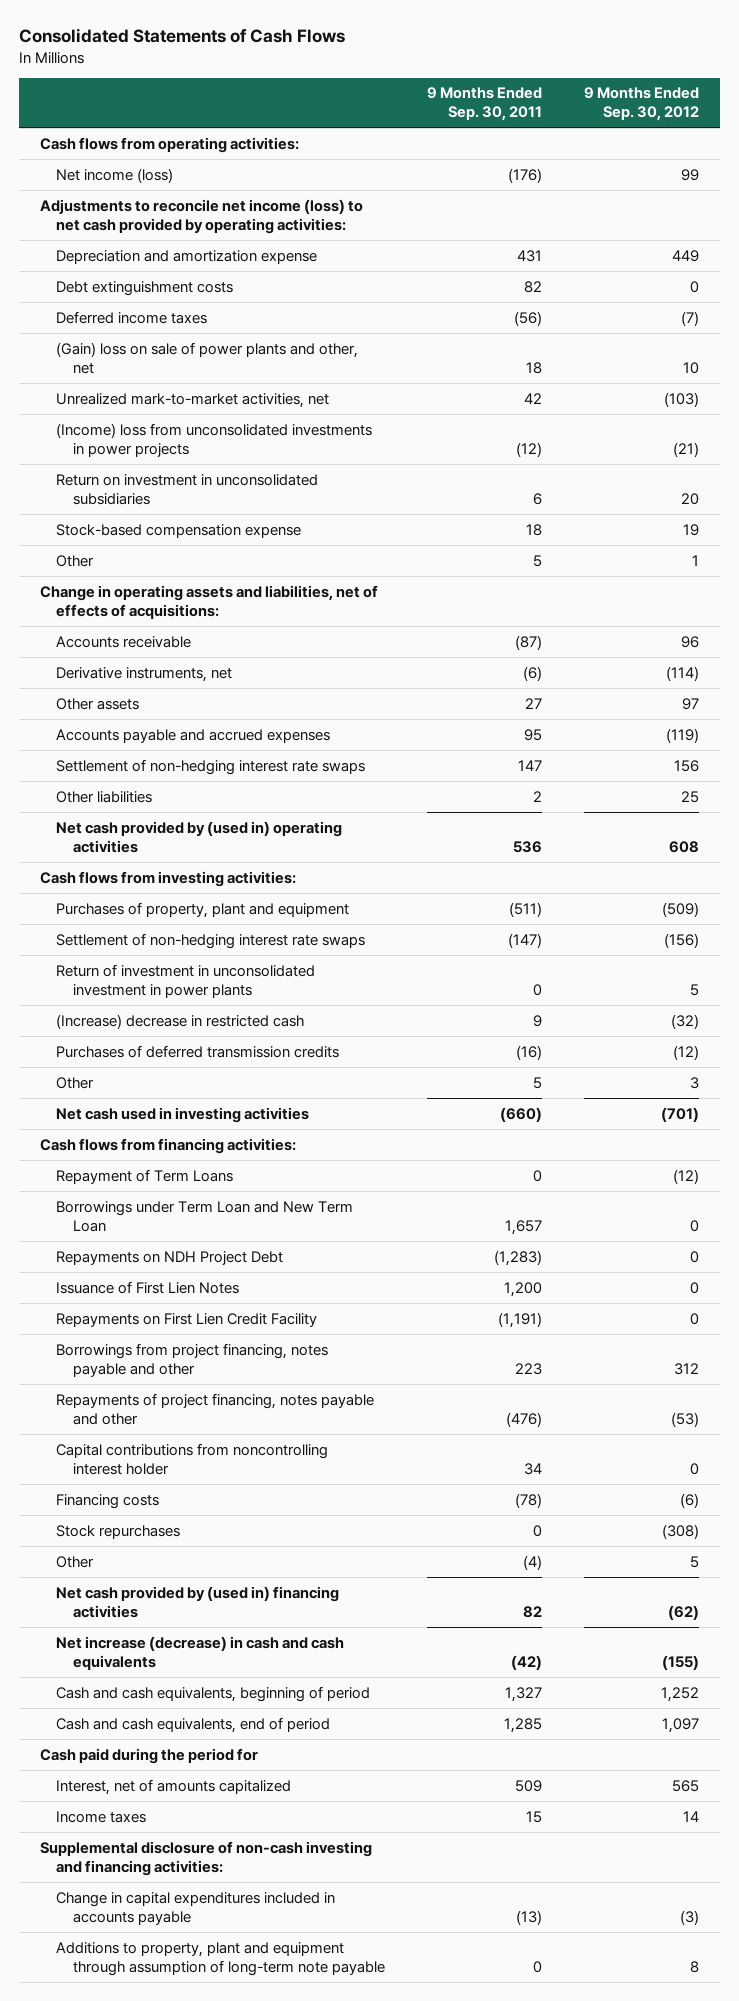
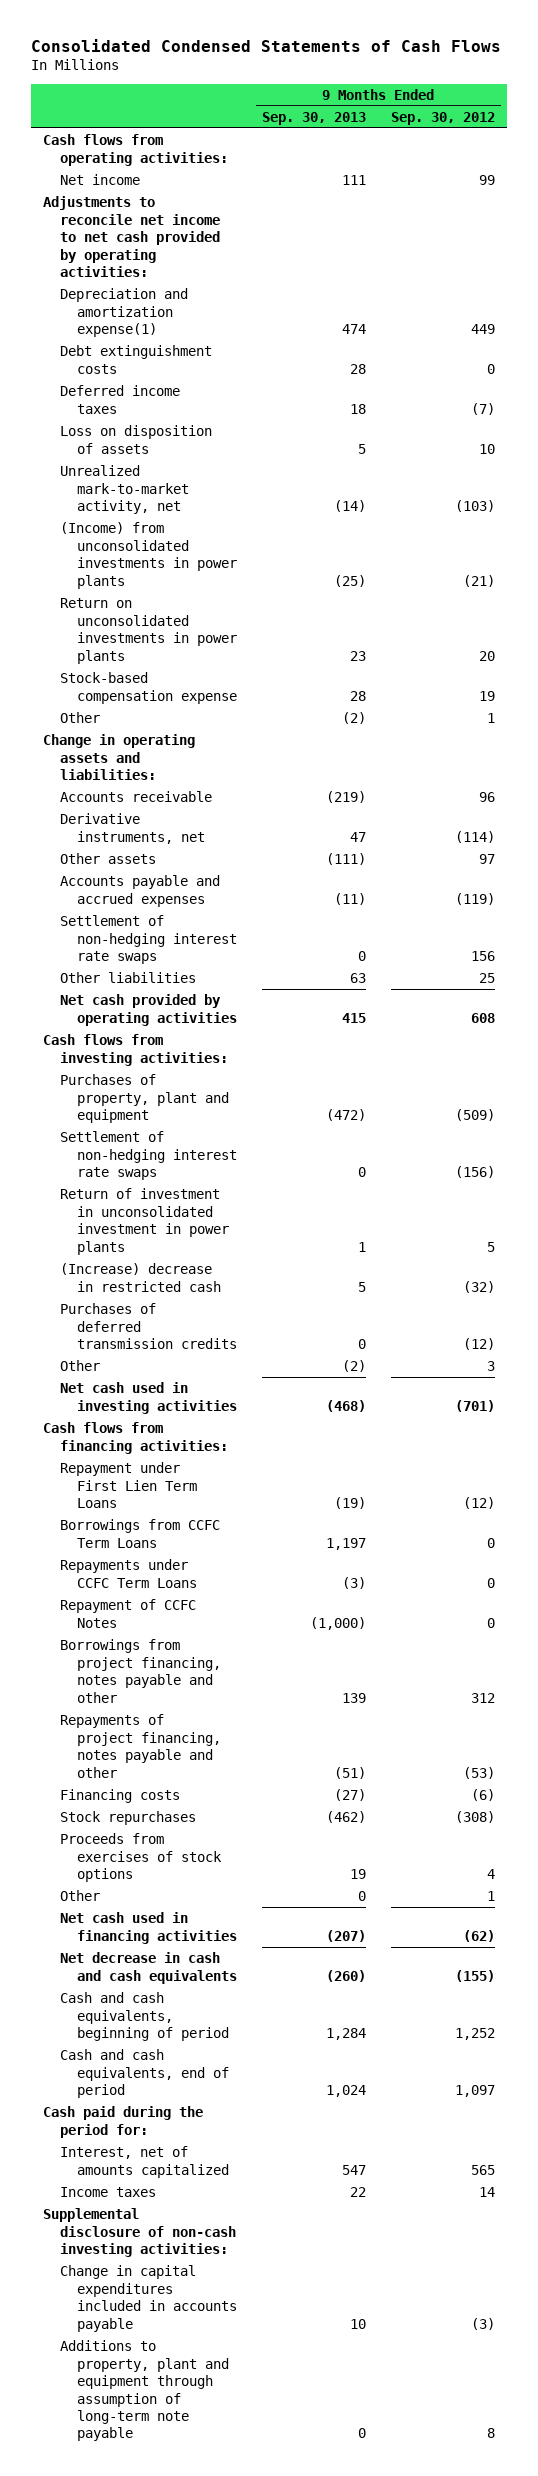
- Consolidated Statements of Cash Flows
+ Consolidated Condensed Statements of Cash Flows
- | 9 Months Ended Sep. 30, 2011 | 9 Months Ended Sep. 30, 2012
+ | 9 Months Ended Sep. 30, 2013 | 9 Months Ended Sep. 30, 2012
- Net income (loss) | (176) | 99
- Adjustments to reconcile net income (loss) to net cash provided by operating activities:
- Depreciation and amortization expense | 431 | 449
+ Net income | 111 | 99
+ Adjustments to reconcile net income to net cash provided by operating activities:
+ Depreciation and amortization expense(1) | 474 | 449
- (Gain) loss on sale of power plants and other, net | 18 | 10
- Unrealized mark-to-market activities, net | 42 | (103)
- (Income) loss from unconsolidated investments in power projects | (12) | (21)
- Return on investment in unconsolidated subsidiaries | 6 | 20
+ Loss on disposition of assets | 5 | 10
+ Unrealized mark-to-market activity, net | (14) | (103)
+ (Income) from unconsolidated investments in power plants | (25) | (21)
+ Return on unconsolidated investments in power plants | 23 | 20
- Change in operating assets and liabilities, net of effects of acquisitions:
+ Change in operating assets and liabilities:
- Net cash provided by (used in) operating activities | 536 | 608
+ Net cash provided by operating activities | 415 | 608
- Repayment of Term Loans | 0 | (12)
- Borrowings under Term Loan and New Term Loan | 1,657 | 0
- Repayments on NDH Project Debt | (1,283) | 0
- Issuance of First Lien Notes | 1,200 | 0
- Repayments on First Lien Credit Facility | (1,191) | 0
+ Repayment under First Lien Term Loans | (19) | (12)
+ Borrowings from CCFC Term Loans | 1,197 | 0
+ Repayments under CCFC Term Loans | (3) | 0
+ Repayment of CCFC Notes | (1,000) | 0
- Capital contributions from noncontrolling interest holder | 34 | 0
- Other | (4) | 5
- Net cash provided by (used in) financing activities | 82 | (62)
- Net increase (decrease) in cash and cash equivalents | (42) | (155)
+ Proceeds from exercises of stock options | 19 | 4
+ Other | 0 | 1
+ Net cash used in financing activities | (207) | (62)
+ Net decrease in cash and cash equivalents | (260) | (155)
- Cash paid during the period for
+ Cash paid during the period for:
- Supplemental disclosure of non-cash investing and financing activities:
+ Supplemental disclosure of non-cash investing activities:

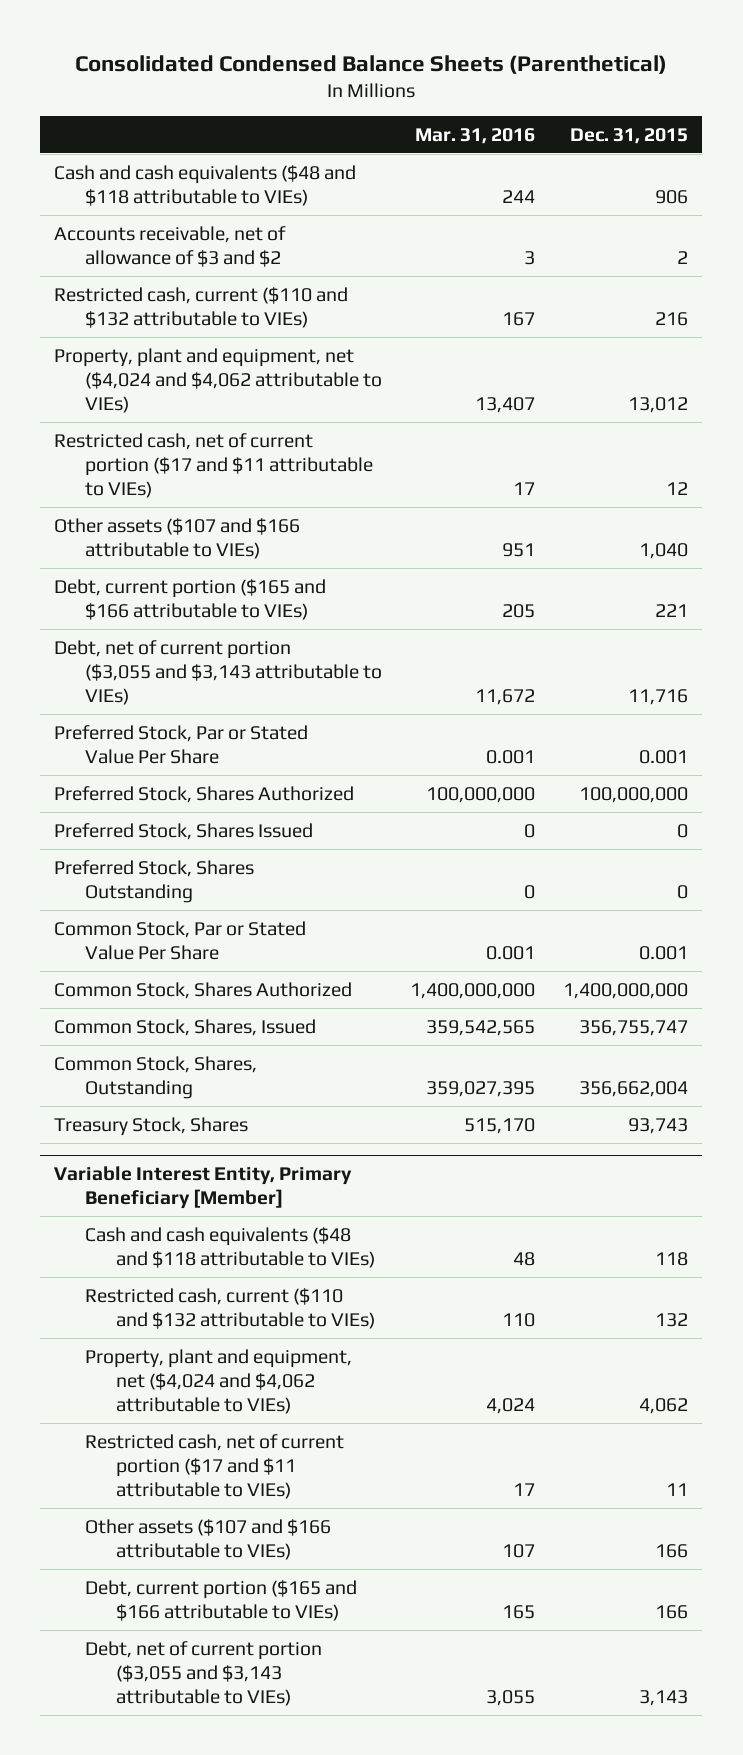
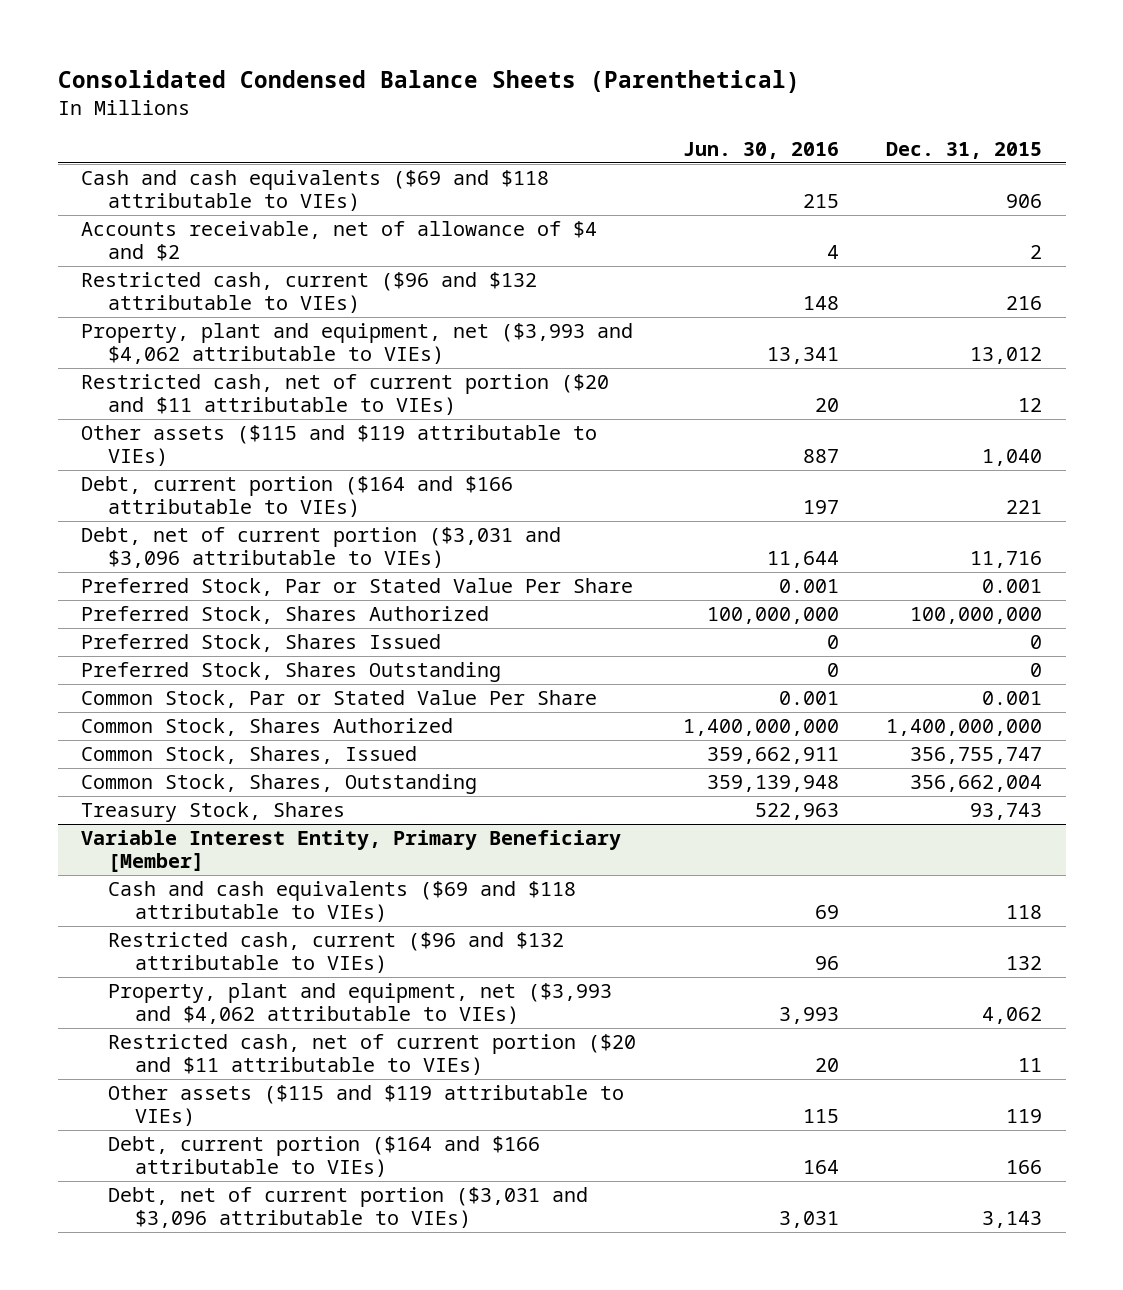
- | Mar. 31, 2016 | Dec. 31, 2015
+ | Jun. 30, 2016 | Dec. 31, 2015
- Cash and cash equivalents ($48 and $118 attributable to VIEs) | 244 | 906
- Accounts receivable, net of allowance of $3 and $2 | 3 | 2
- Restricted cash, current ($110 and $132 attributable to VIEs) | 167 | 216
- Property, plant and equipment, net ($4,024 and $4,062 attributable to VIEs) | 13,407 | 13,012
- Restricted cash, net of current portion ($17 and $11 attributable to VIEs) | 17 | 12
- Other assets ($107 and $166 attributable to VIEs) | 951 | 1,040
- Debt, current portion ($165 and $166 attributable to VIEs) | 205 | 221
- Debt, net of current portion ($3,055 and $3,143 attributable to VIEs) | 11,672 | 11,716
+ Cash and cash equivalents ($69 and $118 attributable to VIEs) | 215 | 906
+ Accounts receivable, net of allowance of $4 and $2 | 4 | 2
+ Restricted cash, current ($96 and $132 attributable to VIEs) | 148 | 216
+ Property, plant and equipment, net ($3,993 and $4,062 attributable to VIEs) | 13,341 | 13,012
+ Restricted cash, net of current portion ($20 and $11 attributable to VIEs) | 20 | 12
+ Other assets ($115 and $119 attributable to VIEs) | 887 | 1,040
+ Debt, current portion ($164 and $166 attributable to VIEs) | 197 | 221
+ Debt, net of current portion ($3,031 and $3,096 attributable to VIEs) | 11,644 | 11,716
@ Variable Interest Entity, Primary Beneficiary [Member]
- Cash and cash equivalents ($48 and $118 attributable to VIEs) | 48 | 118
- Restricted cash, current ($110 and $132 attributable to VIEs) | 110 | 132
- Property, plant and equipment, net ($4,024 and $4,062 attributable to VIEs) | 4,024 | 4,062
- Restricted cash, net of current portion ($17 and $11 attributable to VIEs) | 17 | 11
- Other assets ($107 and $166 attributable to VIEs) | 107 | 166
- Debt, current portion ($165 and $166 attributable to VIEs) | 165 | 166
- Debt, net of current portion ($3,055 and $3,143 attributable to VIEs) | 3,055 | 3,143
+ Cash and cash equivalents ($69 and $118 attributable to VIEs) | 69 | 118
+ Restricted cash, current ($96 and $132 attributable to VIEs) | 96 | 132
+ Property, plant and equipment, net ($3,993 and $4,062 attributable to VIEs) | 3,993 | 4,062
+ Restricted cash, net of current portion ($20 and $11 attributable to VIEs) | 20 | 11
+ Other assets ($115 and $119 attributable to VIEs) | 115 | 119
+ Debt, current portion ($164 and $166 attributable to VIEs) | 164 | 166
+ Debt, net of current portion ($3,031 and $3,096 attributable to VIEs) | 3,031 | 3,143

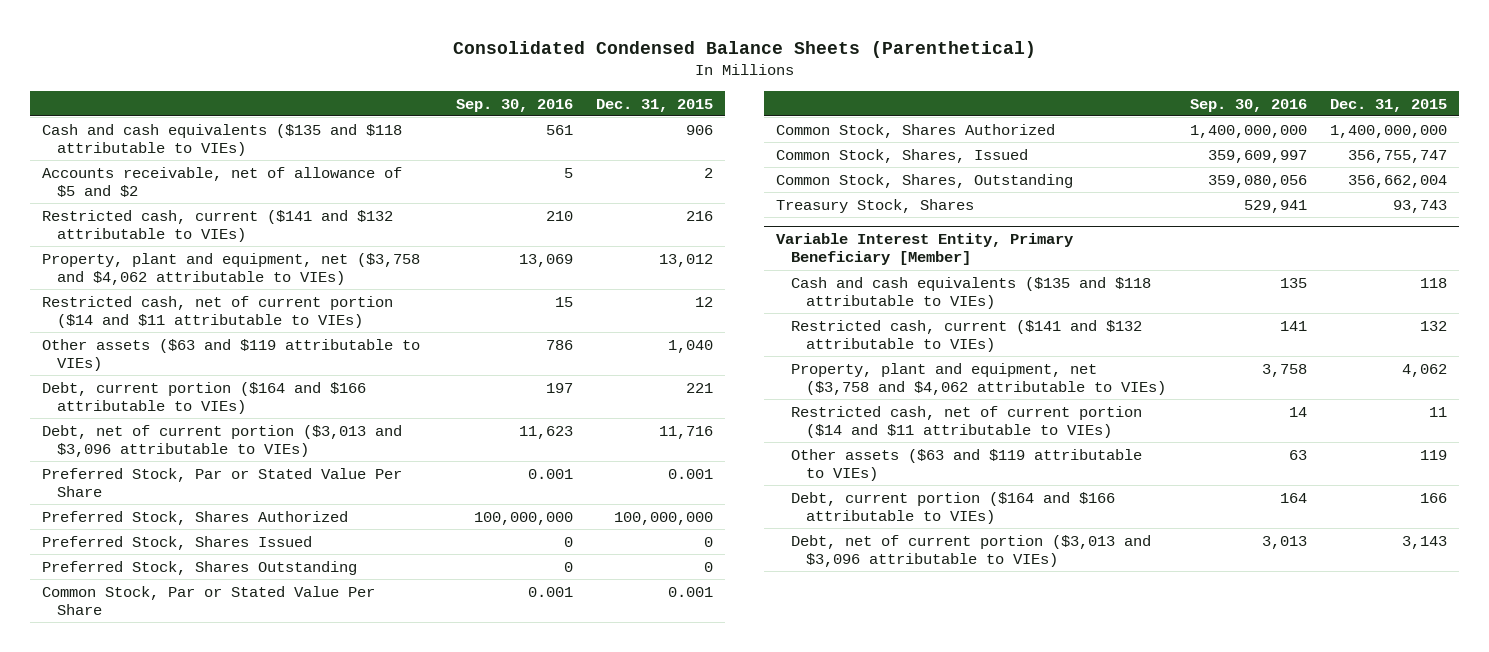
- | Jun. 30, 2016 | Dec. 31, 2015
+ | Sep. 30, 2016 | Dec. 31, 2015
- Cash and cash equivalents ($69 and $118 attributable to VIEs) | 215 | 906
- Accounts receivable, net of allowance of $4 and $2 | 4 | 2
- Restricted cash, current ($96 and $132 attributable to VIEs) | 148 | 216
- Property, plant and equipment, net ($3,993 and $4,062 attributable to VIEs) | 13,341 | 13,012
- Restricted cash, net of current portion ($20 and $11 attributable to VIEs) | 20 | 12
- Other assets ($115 and $119 attributable to VIEs) | 887 | 1,040
+ Cash and cash equivalents ($135 and $118 attributable to VIEs) | 561 | 906
+ Accounts receivable, net of allowance of $5 and $2 | 5 | 2
+ Restricted cash, current ($141 and $132 attributable to VIEs) | 210 | 216
+ Property, plant and equipment, net ($3,758 and $4,062 attributable to VIEs) | 13,069 | 13,012
+ Restricted cash, net of current portion ($14 and $11 attributable to VIEs) | 15 | 12
+ Other assets ($63 and $119 attributable to VIEs) | 786 | 1,040
- Debt, net of current portion ($3,031 and $3,096 attributable to VIEs) | 11,644 | 11,716
+ Debt, net of current portion ($3,013 and $3,096 attributable to VIEs) | 11,623 | 11,716
@ Variable Interest Entity, Primary Beneficiary [Member]
- Cash and cash equivalents ($69 and $118 attributable to VIEs) | 69 | 118
- Restricted cash, current ($96 and $132 attributable to VIEs) | 96 | 132
- Property, plant and equipment, net ($3,993 and $4,062 attributable to VIEs) | 3,993 | 4,062
- Restricted cash, net of current portion ($20 and $11 attributable to VIEs) | 20 | 11
- Other assets ($115 and $119 attributable to VIEs) | 115 | 119
+ Cash and cash equivalents ($135 and $118 attributable to VIEs) | 135 | 118
+ Restricted cash, current ($141 and $132 attributable to VIEs) | 141 | 132
+ Property, plant and equipment, net ($3,758 and $4,062 attributable to VIEs) | 3,758 | 4,062
+ Restricted cash, net of current portion ($14 and $11 attributable to VIEs) | 14 | 11
+ Other assets ($63 and $119 attributable to VIEs) | 63 | 119
- Debt, net of current portion ($3,031 and $3,096 attributable to VIEs) | 3,031 | 3,143
+ Debt, net of current portion ($3,013 and $3,096 attributable to VIEs) | 3,013 | 3,143

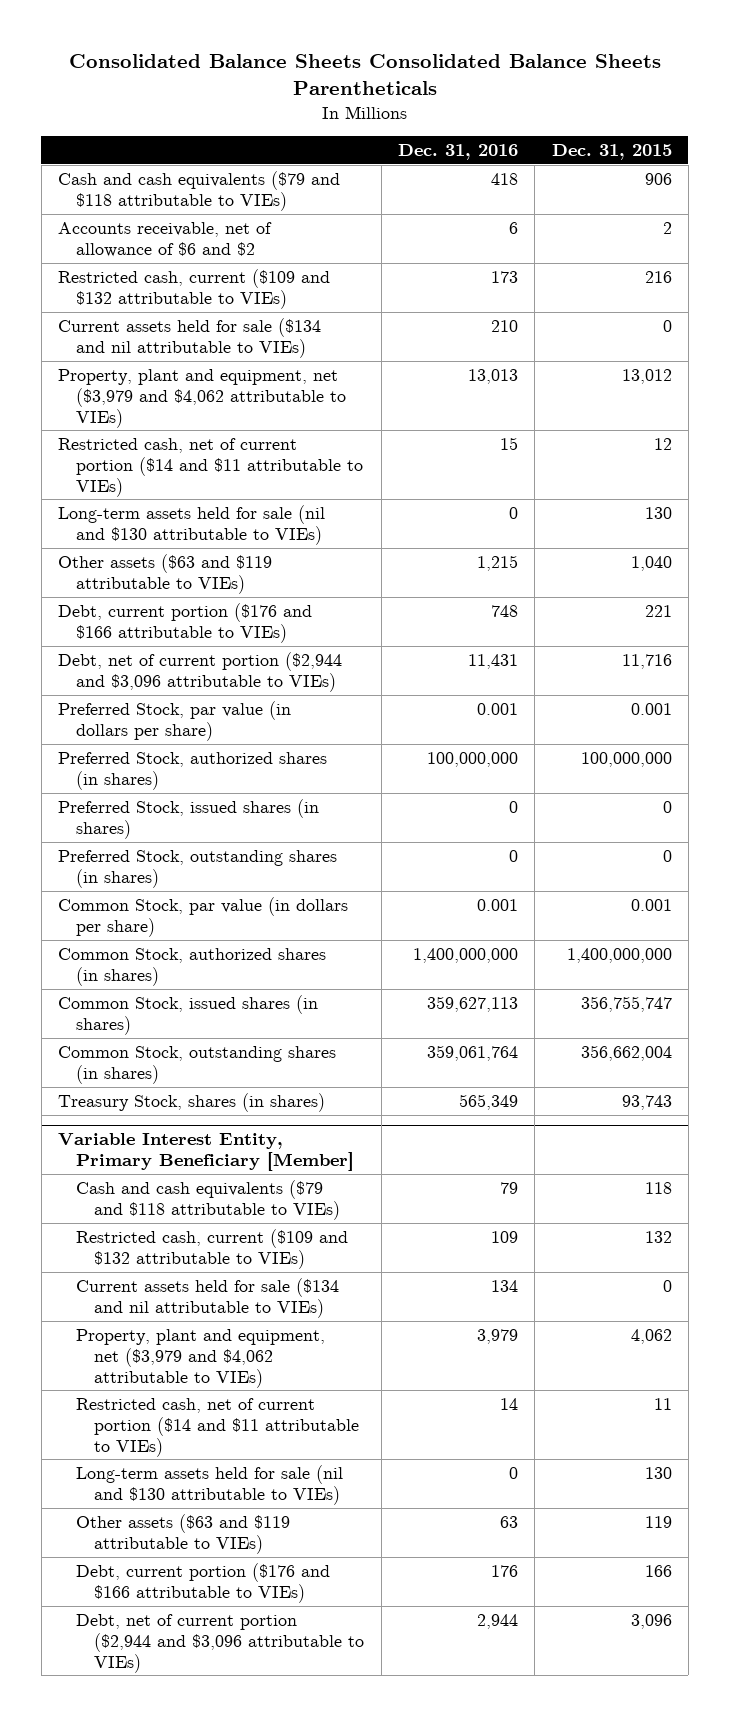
- Consolidated Condensed Balance Sheets (Parenthetical)
+ Consolidated Balance Sheets Consolidated Balance Sheets Parentheticals
- | Sep. 30, 2016 | Dec. 31, 2015
+ | Dec. 31, 2016 | Dec. 31, 2015
- Cash and cash equivalents ($135 and $118 attributable to VIEs) | 561 | 906
- Accounts receivable, net of allowance of $5 and $2 | 5 | 2
- Restricted cash, current ($141 and $132 attributable to VIEs) | 210 | 216
- Property, plant and equipment, net ($3,758 and $4,062 attributable to VIEs) | 13,069 | 13,012
+ Cash and cash equivalents ($79 and $118 attributable to VIEs) | 418 | 906
+ Accounts receivable, net of allowance of $6 and $2 | 6 | 2
+ Restricted cash, current ($109 and $132 attributable to VIEs) | 173 | 216
+ Current assets held for sale ($134 and nil attributable to VIEs) | 210 | 0
+ Property, plant and equipment, net ($3,979 and $4,062 attributable to VIEs) | 13,013 | 13,012
+ Long-term assets held for sale (nil and $130 attributable to VIEs) | 0 | 130
- Debt, current portion ($164 and $166 attributable to VIEs) | 197 | 221
- Debt, net of current portion ($3,013 and $3,096 attributable to VIEs) | 11,623 | 11,716
- Preferred Stock, Par or Stated Value Per Share | 0.001 | 0.001
- Preferred Stock, Shares Authorized | 100,000,000 | 100,000,000
- Preferred Stock, Shares Issued | 0 | 0
- Preferred Stock, Shares Outstanding | 0 | 0
- Common Stock, Par or Stated Value Per Share | 0.001 | 0.001
- Common Stock, Shares Authorized | 1,400,000,000 | 1,400,000,000
- Common Stock, Shares, Issued | 359,609,997 | 356,755,747
- Common Stock, Shares, Outstanding | 359,080,056 | 356,662,004
- Treasury Stock, Shares | 529,941 | 93,743
+ Debt, current portion ($176 and $166 attributable to VIEs) | 748 | 221
+ Debt, net of current portion ($2,944 and $3,096 attributable to VIEs) | 11,431 | 11,716
+ Preferred Stock, par value (in dollars per share) | 0.001 | 0.001
+ Preferred Stock, authorized shares (in shares) | 100,000,000 | 100,000,000
+ Preferred Stock, issued shares (in shares) | 0 | 0
+ Preferred Stock, outstanding shares (in shares) | 0 | 0
+ Common Stock, par value (in dollars per share) | 0.001 | 0.001
+ Common Stock, authorized shares (in shares) | 1,400,000,000 | 1,400,000,000
+ Common Stock, issued shares (in shares) | 359,627,113 | 356,755,747
+ Common Stock, outstanding shares (in shares) | 359,061,764 | 356,662,004
+ Treasury Stock, shares (in shares) | 565,349 | 93,743
@ Variable Interest Entity, Primary Beneficiary [Member]
- Cash and cash equivalents ($135 and $118 attributable to VIEs) | 135 | 118
- Restricted cash, current ($141 and $132 attributable to VIEs) | 141 | 132
- Property, plant and equipment, net ($3,758 and $4,062 attributable to VIEs) | 3,758 | 4,062
+ Cash and cash equivalents ($79 and $118 attributable to VIEs) | 79 | 118
+ Restricted cash, current ($109 and $132 attributable to VIEs) | 109 | 132
+ Current assets held for sale ($134 and nil attributable to VIEs) | 134 | 0
+ Property, plant and equipment, net ($3,979 and $4,062 attributable to VIEs) | 3,979 | 4,062
+ Long-term assets held for sale (nil and $130 attributable to VIEs) | 0 | 130
- Debt, current portion ($164 and $166 attributable to VIEs) | 164 | 166
- Debt, net of current portion ($3,013 and $3,096 attributable to VIEs) | 3,013 | 3,143
+ Debt, current portion ($176 and $166 attributable to VIEs) | 176 | 166
+ Debt, net of current portion ($2,944 and $3,096 attributable to VIEs) | 2,944 | 3,096

